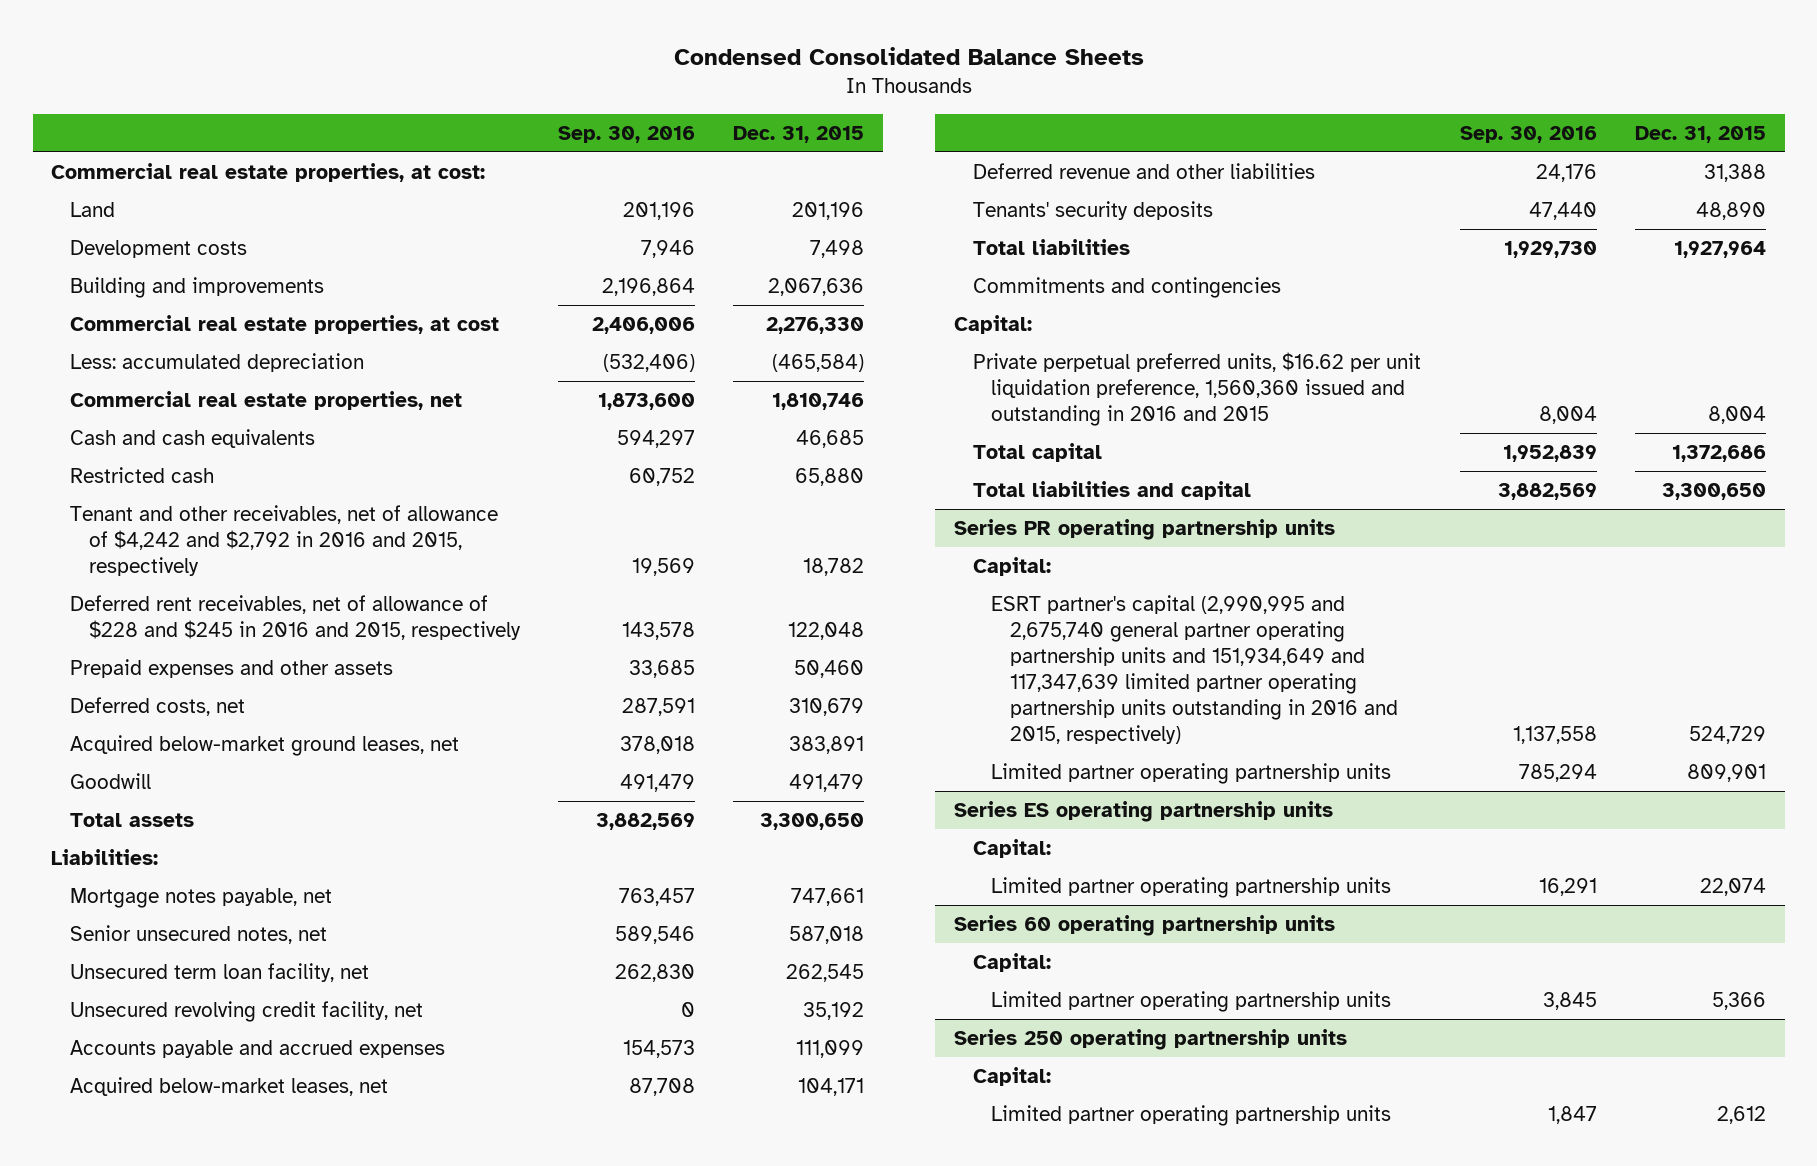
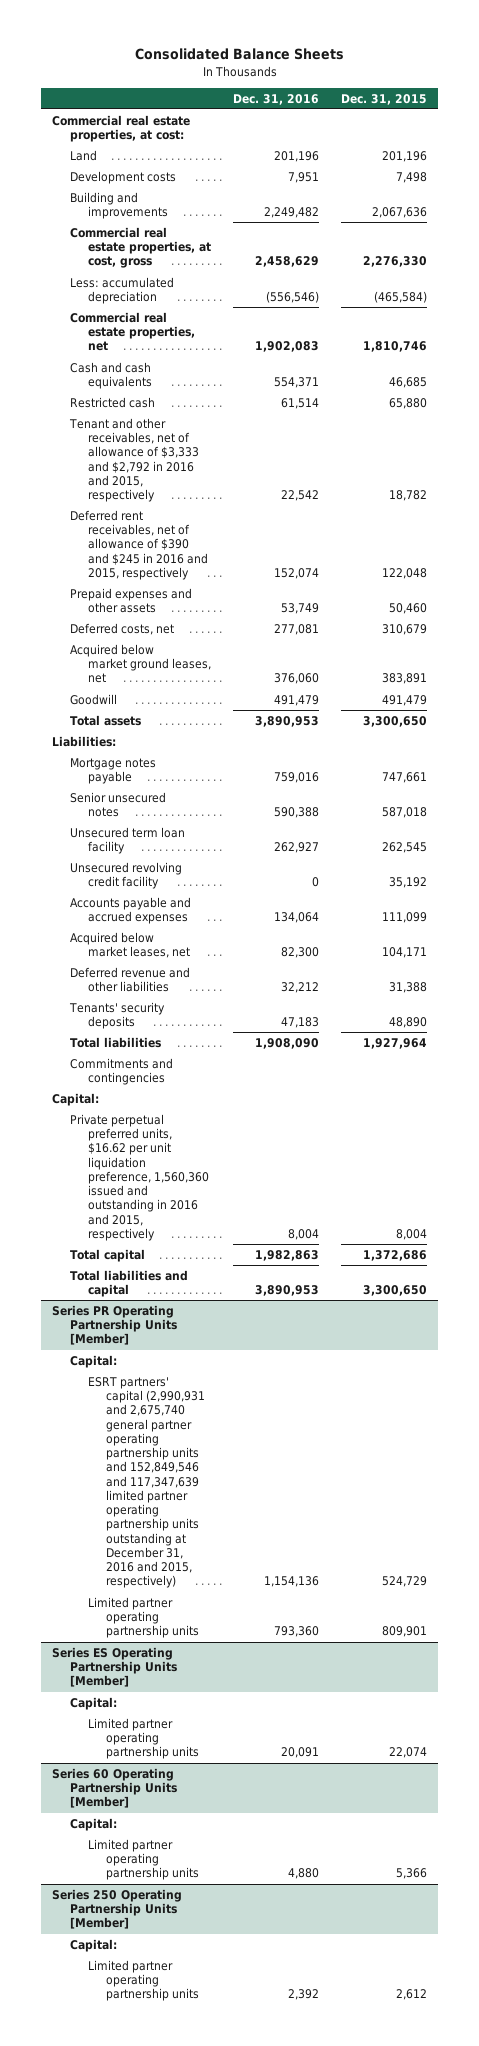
- Condensed Consolidated Balance Sheets
+ Consolidated Balance Sheets
- | Sep. 30, 2016 | Dec. 31, 2015
+ | Dec. 31, 2016 | Dec. 31, 2015
- Commercial real estate properties, at cost | 2,406,006 | 2,276,330
+ Commercial real estate properties, at cost, gross | 2,458,629 | 2,276,330
- Tenant and other receivables, net of allowance of $4,242 and $2,792 in 2016 and 2015, respectively | 19,569 | 18,782
- Deferred rent receivables, net of allowance of $228 and $245 in 2016 and 2015, respectively | 143,578 | 122,048
+ Tenant and other receivables, net of allowance of $3,333 and $2,792 in 2016 and 2015, respectively | 22,542 | 18,782
+ Deferred rent receivables, net of allowance of $390 and $245 in 2016 and 2015, respectively | 152,074 | 122,048
- Acquired below-market ground leases, net | 378,018 | 383,891
+ Acquired below market ground leases, net | 376,060 | 383,891
- Mortgage notes payable, net | 763,457 | 747,661
- Senior unsecured notes, net | 589,546 | 587,018
- Unsecured term loan facility, net | 262,830 | 262,545
- Unsecured revolving credit facility, net | 0 | 35,192
+ Mortgage notes payable | 759,016 | 747,661
+ Senior unsecured notes | 590,388 | 587,018
+ Unsecured term loan facility | 262,927 | 262,545
+ Unsecured revolving credit facility | 0 | 35,192
- Acquired below-market leases, net | 87,708 | 104,171
+ Acquired below market leases, net | 82,300 | 104,171
- Private perpetual preferred units, $16.62 per unit liquidation preference, 1,560,360 issued and outstanding in 2016 and 2015 | 8,004 | 8,004
+ Private perpetual preferred units, $16.62 per unit liquidation preference, 1,560,360 issued and outstanding in 2016 and 2015, respectively | 8,004 | 8,004
- Series PR operating partnership units
+ Series PR Operating Partnership Units [Member]
- ESRT partner's capital (2,990,995 and 2,675,740 general partner operating partnership units and 151,934,649 and 117,347,639 limited partner operating partnership units outstanding in 2016 and 2015, respectively) | 1,137,558 | 524,729
+ ESRT partners' capital (2,990,931 and 2,675,740 general partner operating partnership units and 152,849,546 and 117,347,639 limited partner operating partnership units outstanding at December 31, 2016 and 2015, respectively) | 1,154,136 | 524,729
- Series ES operating partnership units
+ Series ES Operating Partnership Units [Member]
- Series 60 operating partnership units
+ Series 60 Operating Partnership Units [Member]
- Series 250 operating partnership units
+ Series 250 Operating Partnership Units [Member]

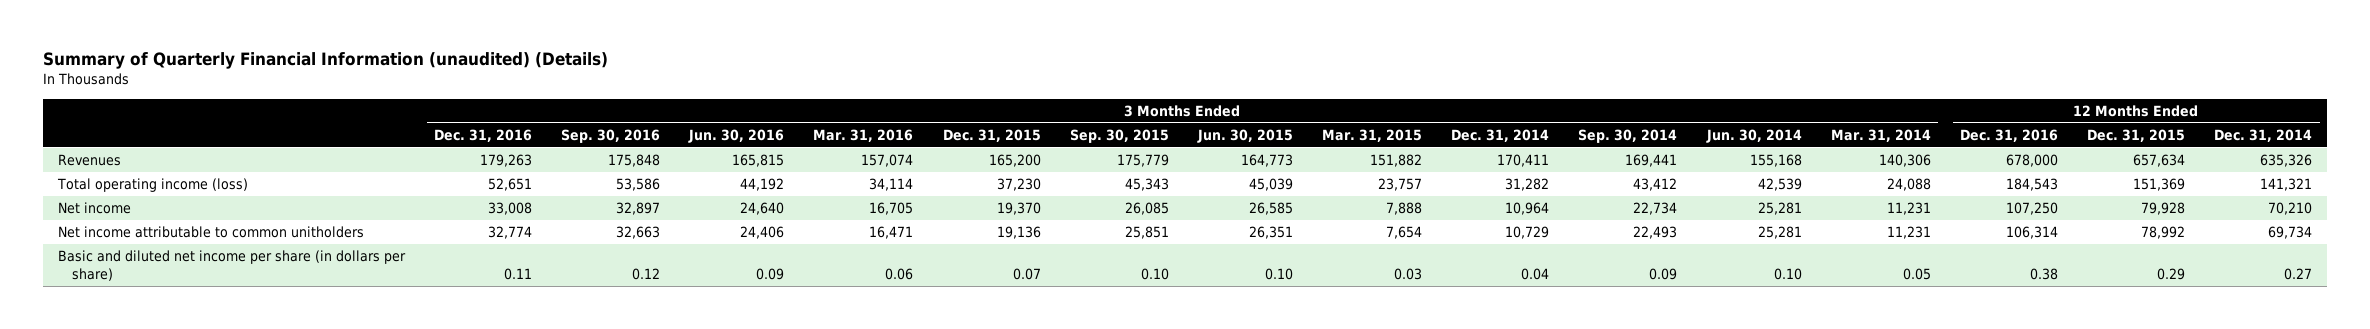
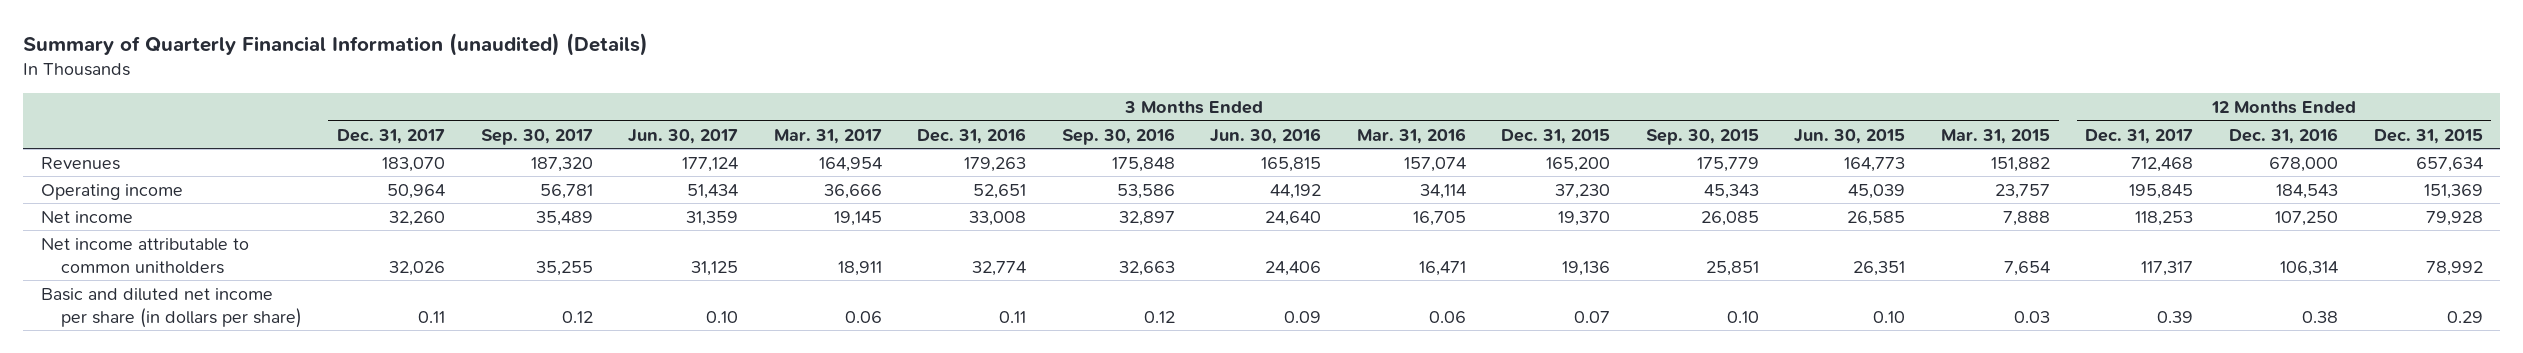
- | 3 Months Ended Dec. 31, 2016 | 3 Months Ended Sep. 30, 2016 | 3 Months Ended Jun. 30, 2016 | 3 Months Ended Mar. 31, 2016 | 3 Months Ended Dec. 31, 2015 | 3 Months Ended Sep. 30, 2015 | 3 Months Ended Jun. 30, 2015 | 3 Months Ended Mar. 31, 2015 | 3 Months Ended Dec. 31, 2014 | 3 Months Ended Sep. 30, 2014 | 3 Months Ended Jun. 30, 2014 | 3 Months Ended Mar. 31, 2014 | 12 Months Ended Dec. 31, 2016 | 12 Months Ended Dec. 31, 2015 | 12 Months Ended Dec. 31, 2014
+ | 3 Months Ended Dec. 31, 2017 | 3 Months Ended Sep. 30, 2017 | 3 Months Ended Jun. 30, 2017 | 3 Months Ended Mar. 31, 2017 | 3 Months Ended Dec. 31, 2016 | 3 Months Ended Sep. 30, 2016 | 3 Months Ended Jun. 30, 2016 | 3 Months Ended Mar. 31, 2016 | 3 Months Ended Dec. 31, 2015 | 3 Months Ended Sep. 30, 2015 | 3 Months Ended Jun. 30, 2015 | 3 Months Ended Mar. 31, 2015 | 12 Months Ended Dec. 31, 2017 | 12 Months Ended Dec. 31, 2016 | 12 Months Ended Dec. 31, 2015
- Total operating income (loss) | 52,651 | 53,586 | 44,192 | 34,114 | 37,230 | 45,343 | 45,039 | 23,757 | 31,282 | 43,412 | 42,539 | 24,088 | 184,543 | 151,369 | 141,321
+ Operating income | 50,964 | 56,781 | 51,434 | 36,666 | 52,651 | 53,586 | 44,192 | 34,114 | 37,230 | 45,343 | 45,039 | 23,757 | 195,845 | 184,543 | 151,369

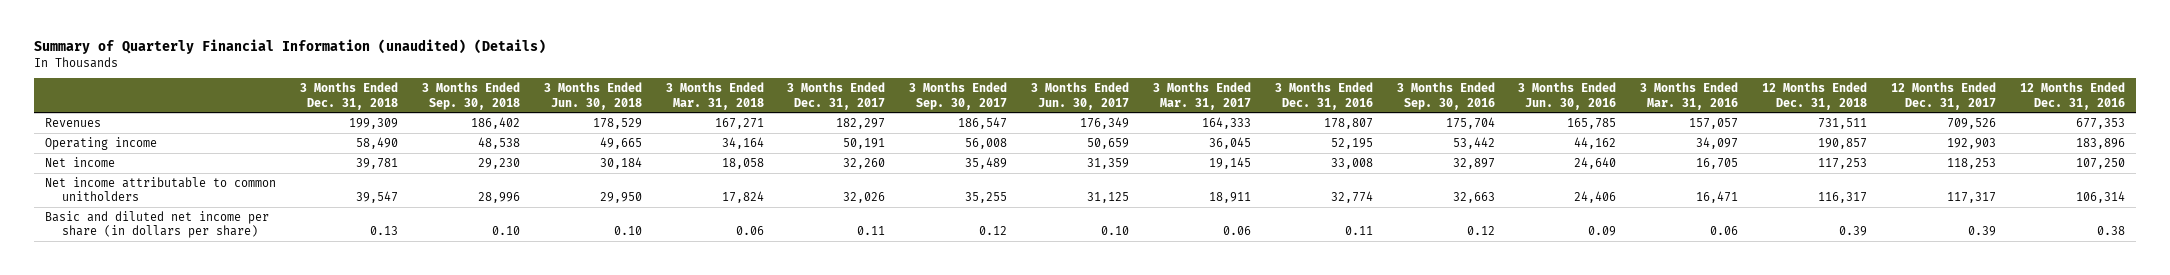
- | 3 Months Ended Dec. 31, 2017 | 3 Months Ended Sep. 30, 2017 | 3 Months Ended Jun. 30, 2017 | 3 Months Ended Mar. 31, 2017 | 3 Months Ended Dec. 31, 2016 | 3 Months Ended Sep. 30, 2016 | 3 Months Ended Jun. 30, 2016 | 3 Months Ended Mar. 31, 2016 | 3 Months Ended Dec. 31, 2015 | 3 Months Ended Sep. 30, 2015 | 3 Months Ended Jun. 30, 2015 | 3 Months Ended Mar. 31, 2015 | 12 Months Ended Dec. 31, 2017 | 12 Months Ended Dec. 31, 2016 | 12 Months Ended Dec. 31, 2015
+ | 3 Months Ended Dec. 31, 2018 | 3 Months Ended Sep. 30, 2018 | 3 Months Ended Jun. 30, 2018 | 3 Months Ended Mar. 31, 2018 | 3 Months Ended Dec. 31, 2017 | 3 Months Ended Sep. 30, 2017 | 3 Months Ended Jun. 30, 2017 | 3 Months Ended Mar. 31, 2017 | 3 Months Ended Dec. 31, 2016 | 3 Months Ended Sep. 30, 2016 | 3 Months Ended Jun. 30, 2016 | 3 Months Ended Mar. 31, 2016 | 12 Months Ended Dec. 31, 2018 | 12 Months Ended Dec. 31, 2017 | 12 Months Ended Dec. 31, 2016
- Revenues | 183,070 | 187,320 | 177,124 | 164,954 | 179,263 | 175,848 | 165,815 | 157,074 | 165,200 | 175,779 | 164,773 | 151,882 | 712,468 | 678,000 | 657,634
- Operating income | 50,964 | 56,781 | 51,434 | 36,666 | 52,651 | 53,586 | 44,192 | 34,114 | 37,230 | 45,343 | 45,039 | 23,757 | 195,845 | 184,543 | 151,369
+ Revenues | 199,309 | 186,402 | 178,529 | 167,271 | 182,297 | 186,547 | 176,349 | 164,333 | 178,807 | 175,704 | 165,785 | 157,057 | 731,511 | 709,526 | 677,353
+ Operating income | 58,490 | 48,538 | 49,665 | 34,164 | 50,191 | 56,008 | 50,659 | 36,045 | 52,195 | 53,442 | 44,162 | 34,097 | 190,857 | 192,903 | 183,896

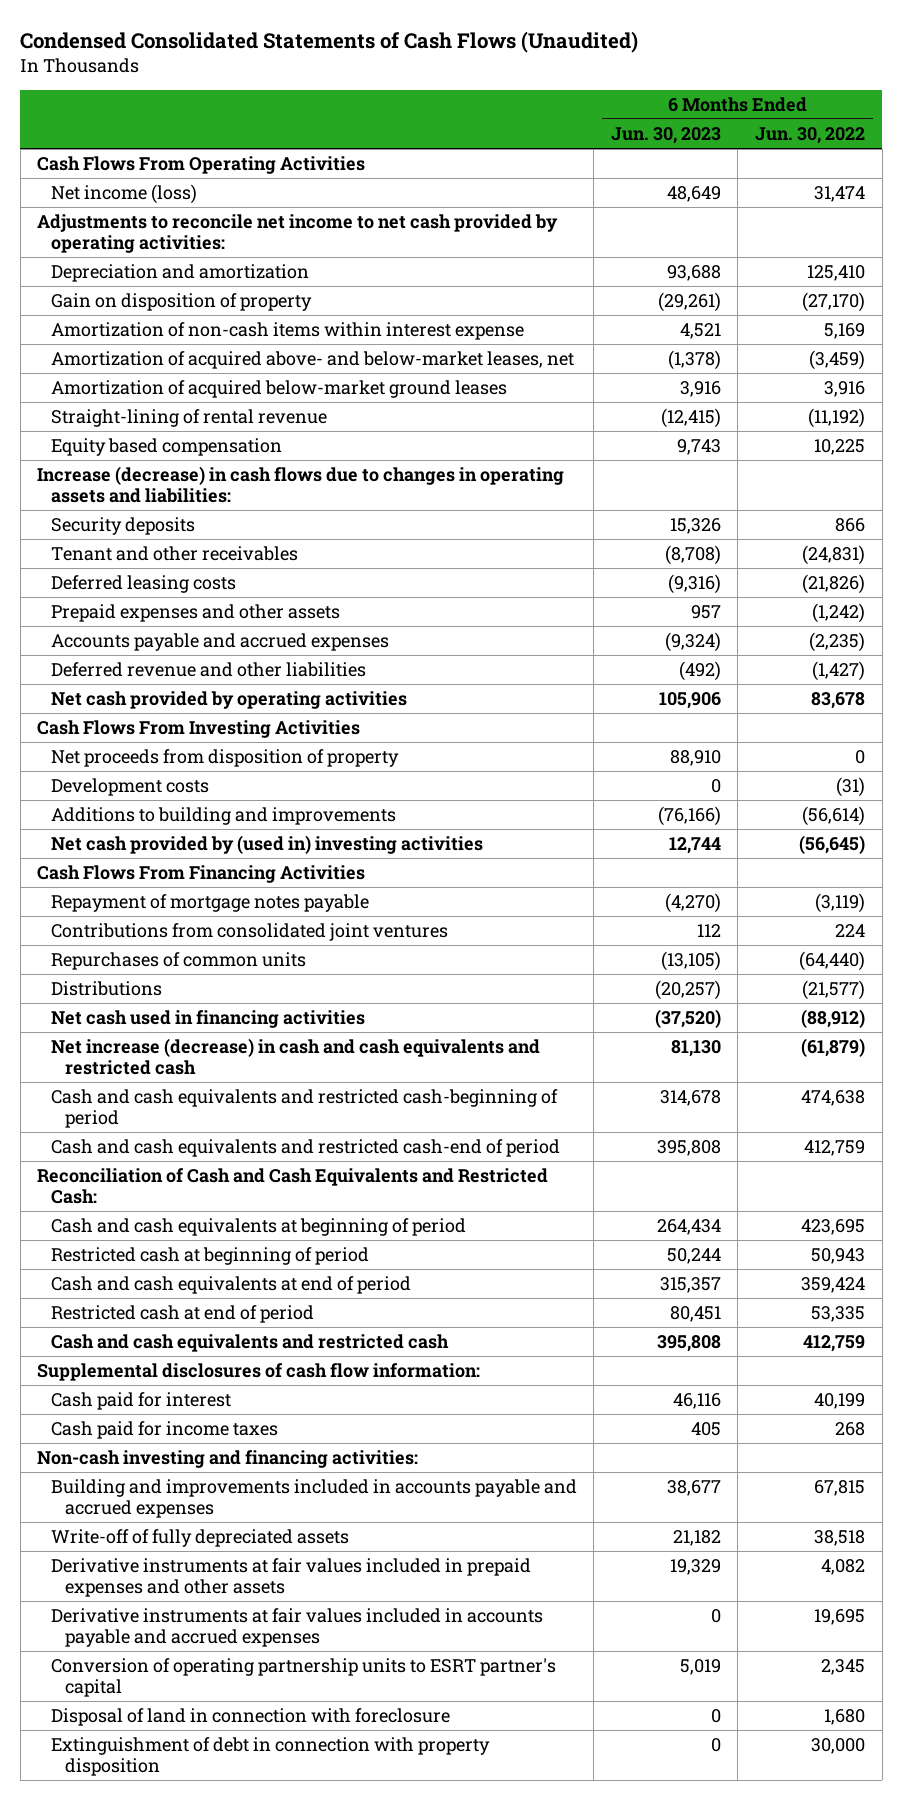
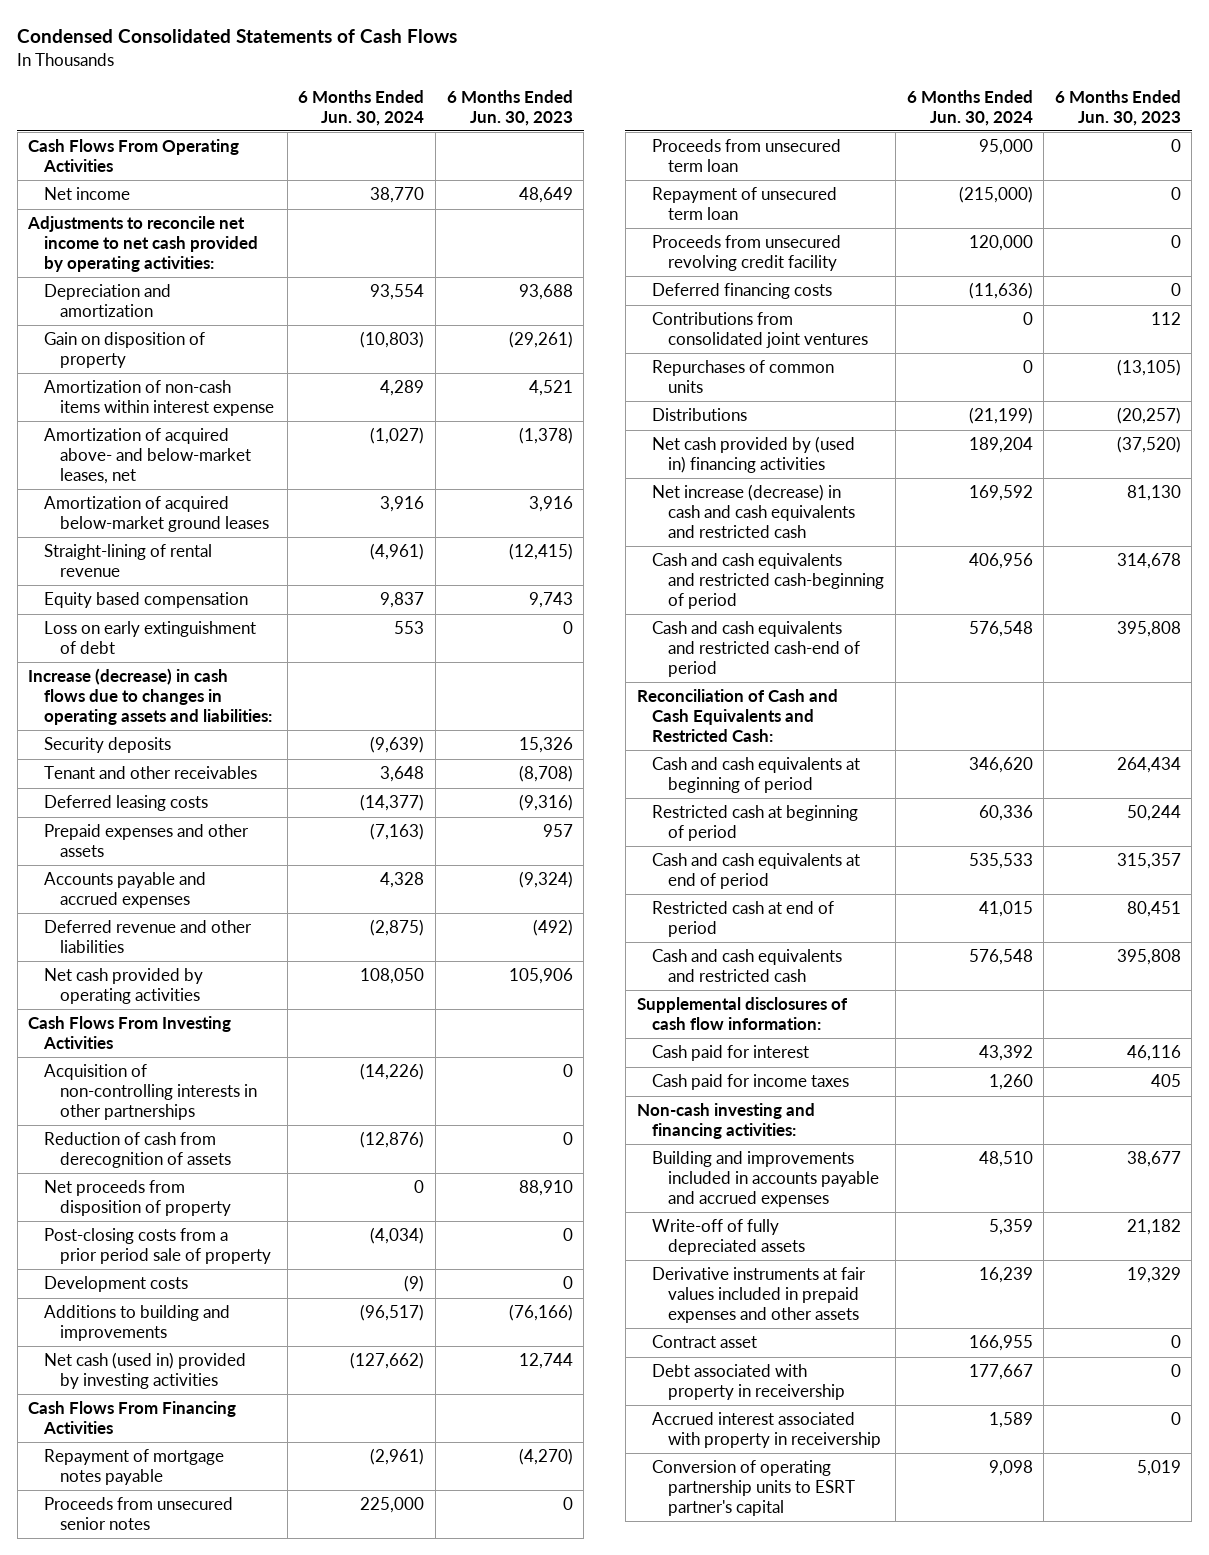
- Condensed Consolidated Statements of Cash Flows (Unaudited)
+ Condensed Consolidated Statements of Cash Flows
- | 6 Months Ended Jun. 30, 2023 | 6 Months Ended Jun. 30, 2022
+ | 6 Months Ended Jun. 30, 2024 | 6 Months Ended Jun. 30, 2023
- Net income (loss) | 48,649 | 31,474
+ Net income | 38,770 | 48,649
+ Loss on early extinguishment of debt | 553 | 0
+ Acquisition of non-controlling interests in other partnerships | (14,226) | 0
+ Reduction of cash from derecognition of assets | (12,876) | 0
+ Post-closing costs from a prior period sale of property | (4,034) | 0
- Net cash provided by (used in) investing activities | 12,744 | (56,645)
+ Net cash (used in) provided by investing activities | (127,662) | 12,744
+ Proceeds from unsecured senior notes | 225,000 | 0
+ Proceeds from unsecured term loan | 95,000 | 0
+ Repayment of unsecured term loan | (215,000) | 0
+ Proceeds from unsecured revolving credit facility | 120,000 | 0
+ Deferred financing costs | (11,636) | 0
- Net cash used in financing activities | (37,520) | (88,912)
+ Net cash provided by (used in) financing activities | 189,204 | (37,520)
- Derivative instruments at fair values included in accounts payable and accrued expenses | 0 | 19,695
+ Contract asset | 166,955 | 0
+ Debt associated with property in receivership | 177,667 | 0
+ Accrued interest associated with property in receivership | 1,589 | 0
- Disposal of land in connection with foreclosure | 0 | 1,680
- Extinguishment of debt in connection with property disposition | 0 | 30,000

